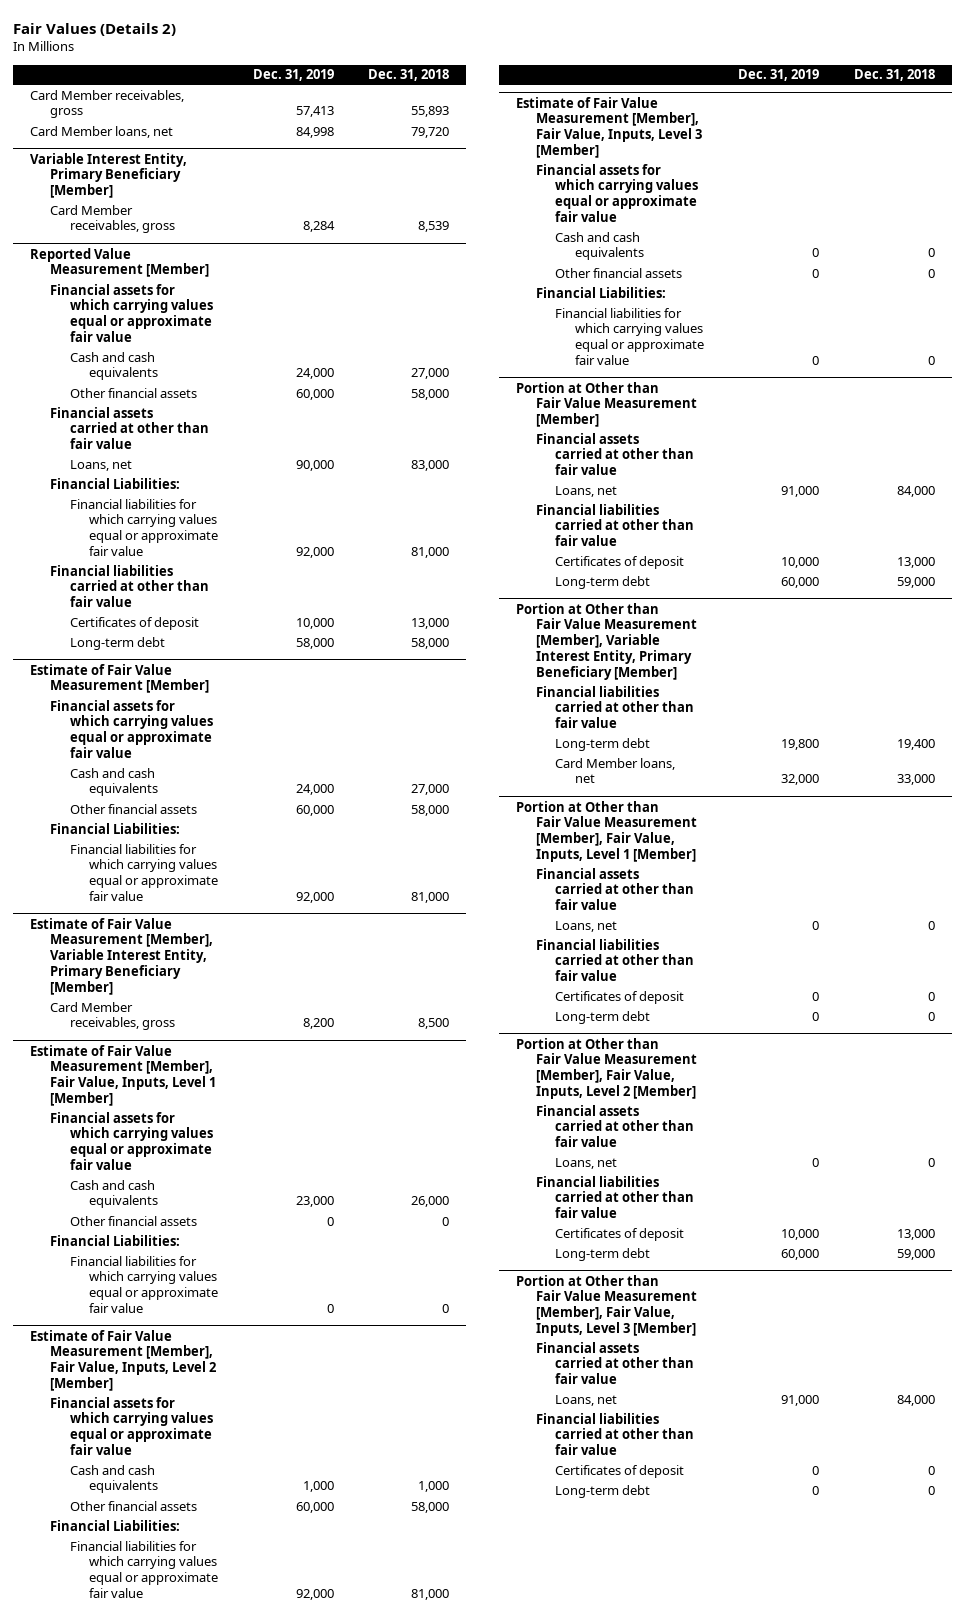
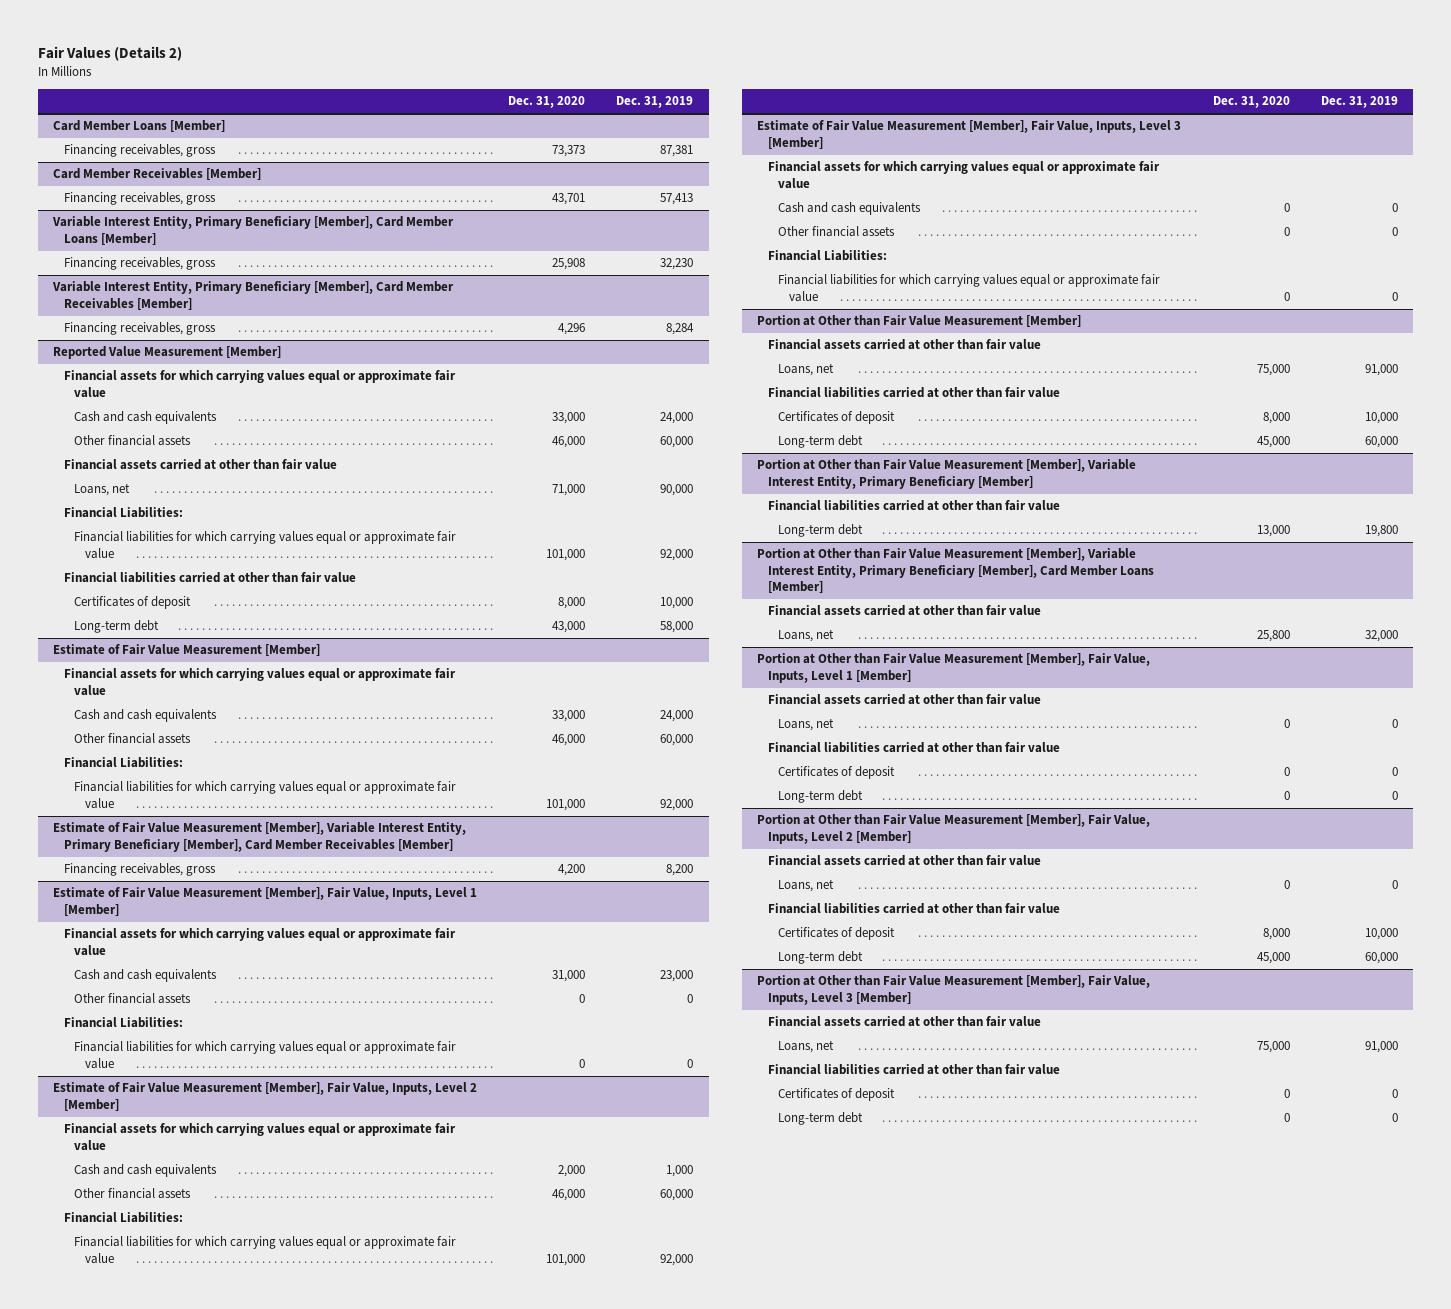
- | Dec. 31, 2019 | Dec. 31, 2018
+ | Dec. 31, 2020 | Dec. 31, 2019
- Card Member receivables, gross | 57,413 | 55,893
- Card Member loans, net | 84,998 | 79,720
- Variable Interest Entity, Primary Beneficiary [Member]
- Card Member receivables, gross | 8,284 | 8,539
+ Card Member Loans [Member]
+ Financing receivables, gross | 73,373 | 87,381
+ Card Member Receivables [Member]
+ Financing receivables, gross | 43,701 | 57,413
+ Variable Interest Entity, Primary Beneficiary [Member], Card Member Loans [Member]
+ Financing receivables, gross | 25,908 | 32,230
+ Variable Interest Entity, Primary Beneficiary [Member], Card Member Receivables [Member]
+ Financing receivables, gross | 4,296 | 8,284
- Estimate of Fair Value Measurement [Member], Variable Interest Entity, Primary Beneficiary [Member]
- Card Member receivables, gross | 8,200 | 8,500
+ Estimate of Fair Value Measurement [Member], Variable Interest Entity, Primary Beneficiary [Member], Card Member Receivables [Member]
+ Financing receivables, gross | 4,200 | 8,200
@ Portion at Other than Fair Value Measurement [Member], Variable Interest Entity, Primary Beneficiary [Member]
- Card Member loans, net | 32,000 | 33,000
+ Portion at Other than Fair Value Measurement [Member], Variable Interest Entity, Primary Beneficiary [Member], Card Member Loans [Member]
+ Financial assets carried at other than fair value
+ Loans, net | 25,800 | 32,000

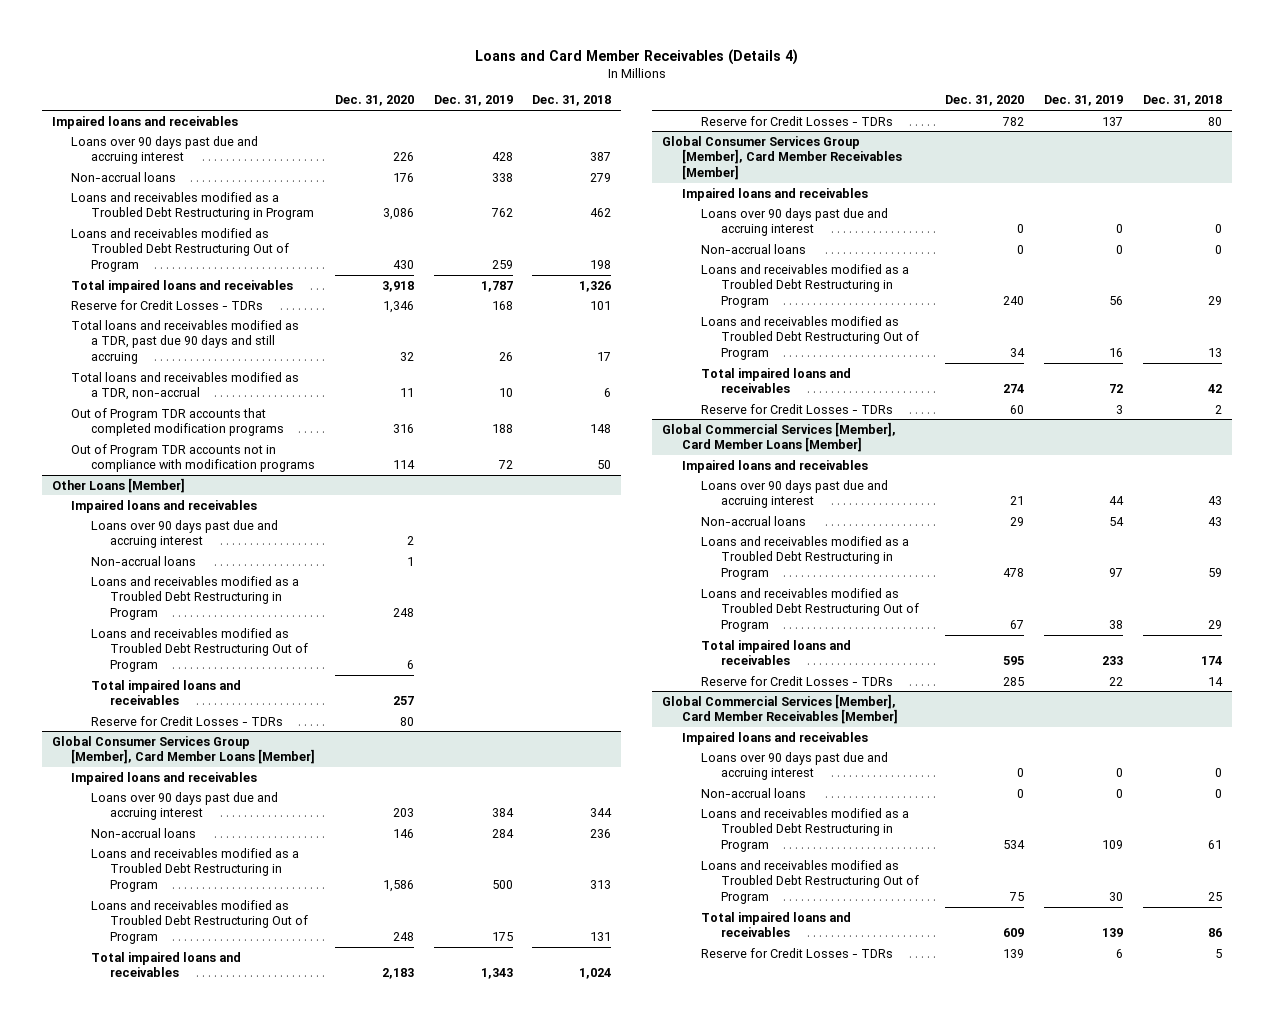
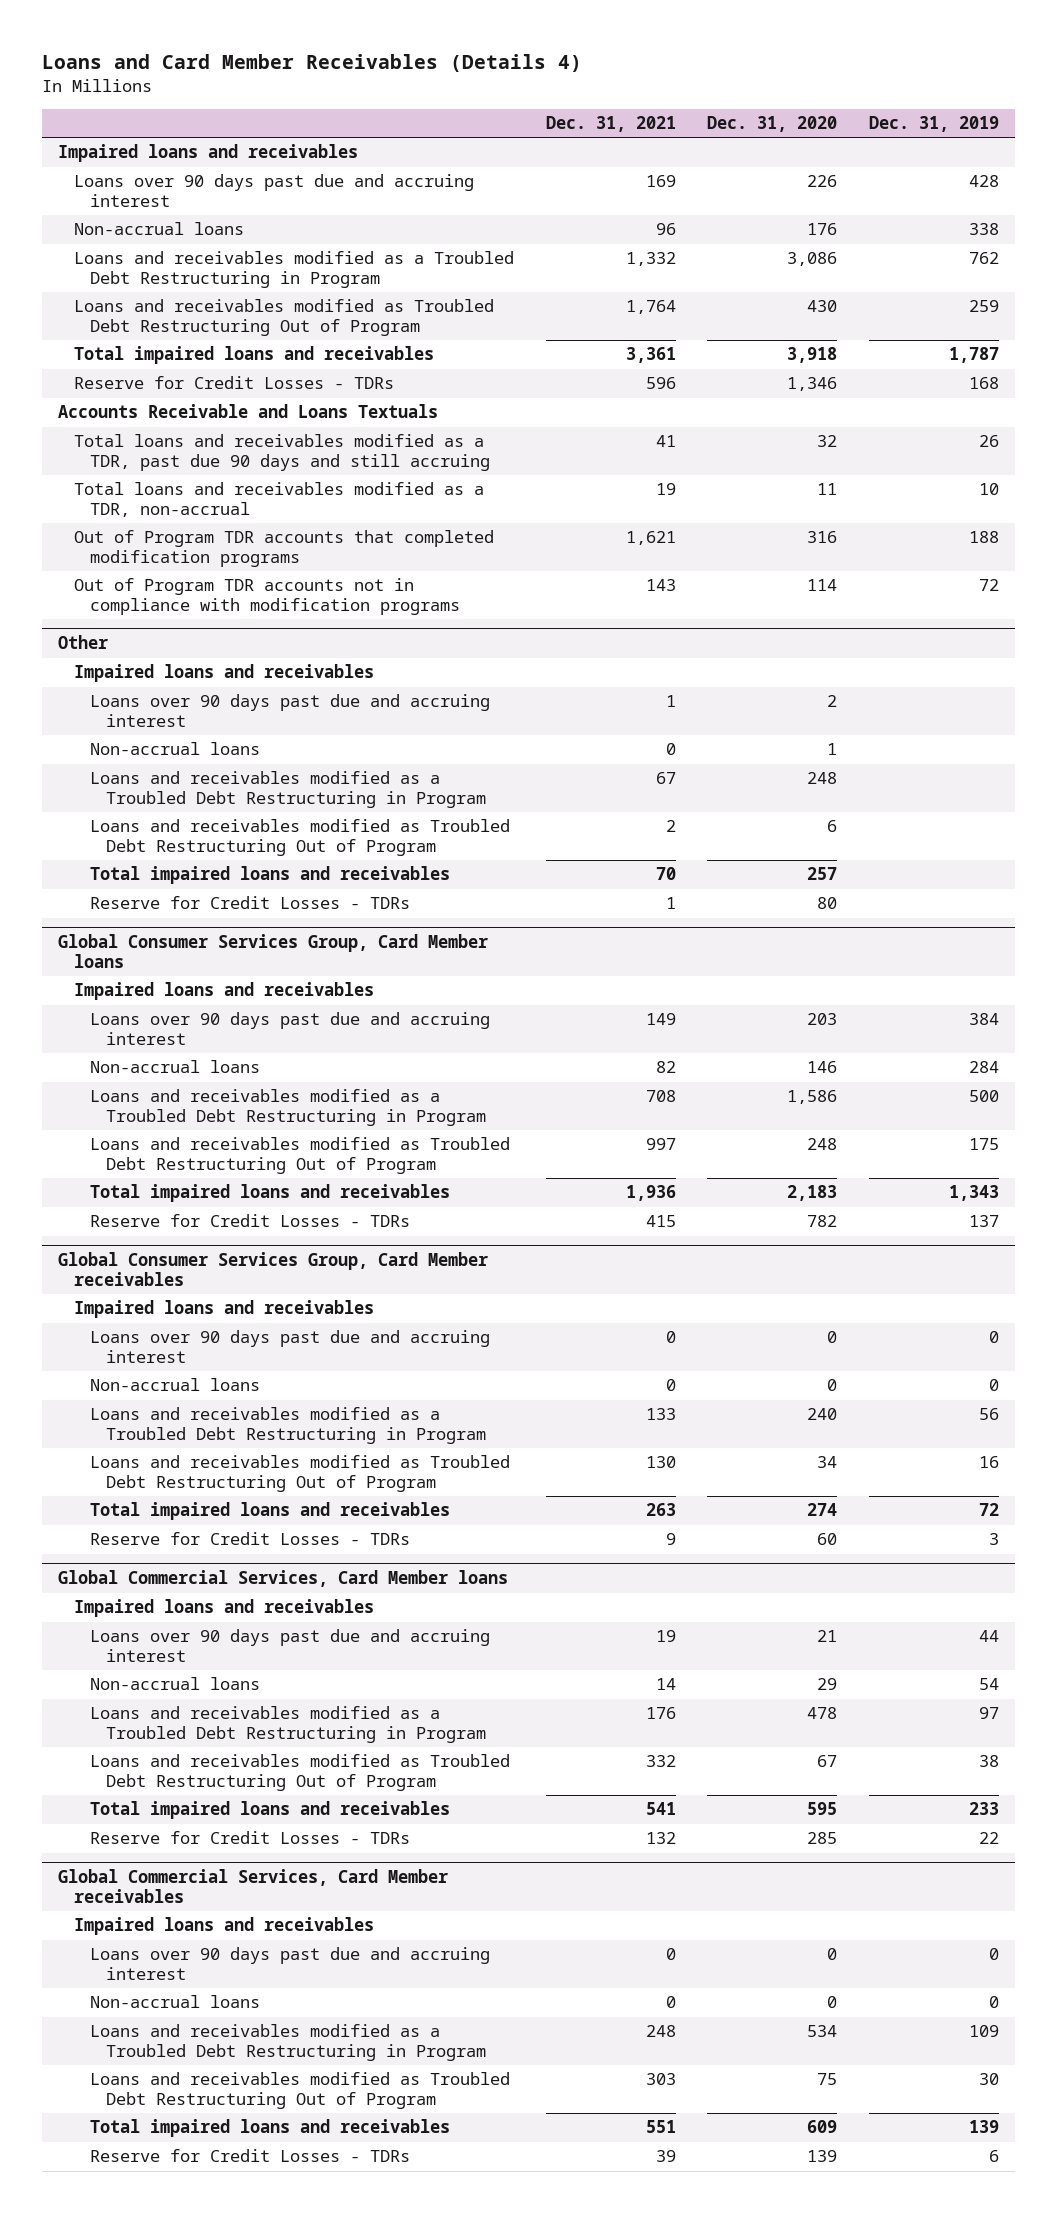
- | Dec. 31, 2020 | Dec. 31, 2019 | Dec. 31, 2018
+ | Dec. 31, 2021 | Dec. 31, 2020 | Dec. 31, 2019
+ Accounts Receivable and Loans Textuals
- Other Loans [Member]
+ Other
- Global Consumer Services Group [Member], Card Member Loans [Member]
+ Global Consumer Services Group, Card Member loans
- Global Consumer Services Group [Member], Card Member Receivables [Member]
+ Global Consumer Services Group, Card Member receivables
- Global Commercial Services [Member], Card Member Loans [Member]
+ Global Commercial Services, Card Member loans
- Global Commercial Services [Member], Card Member Receivables [Member]
+ Global Commercial Services, Card Member receivables

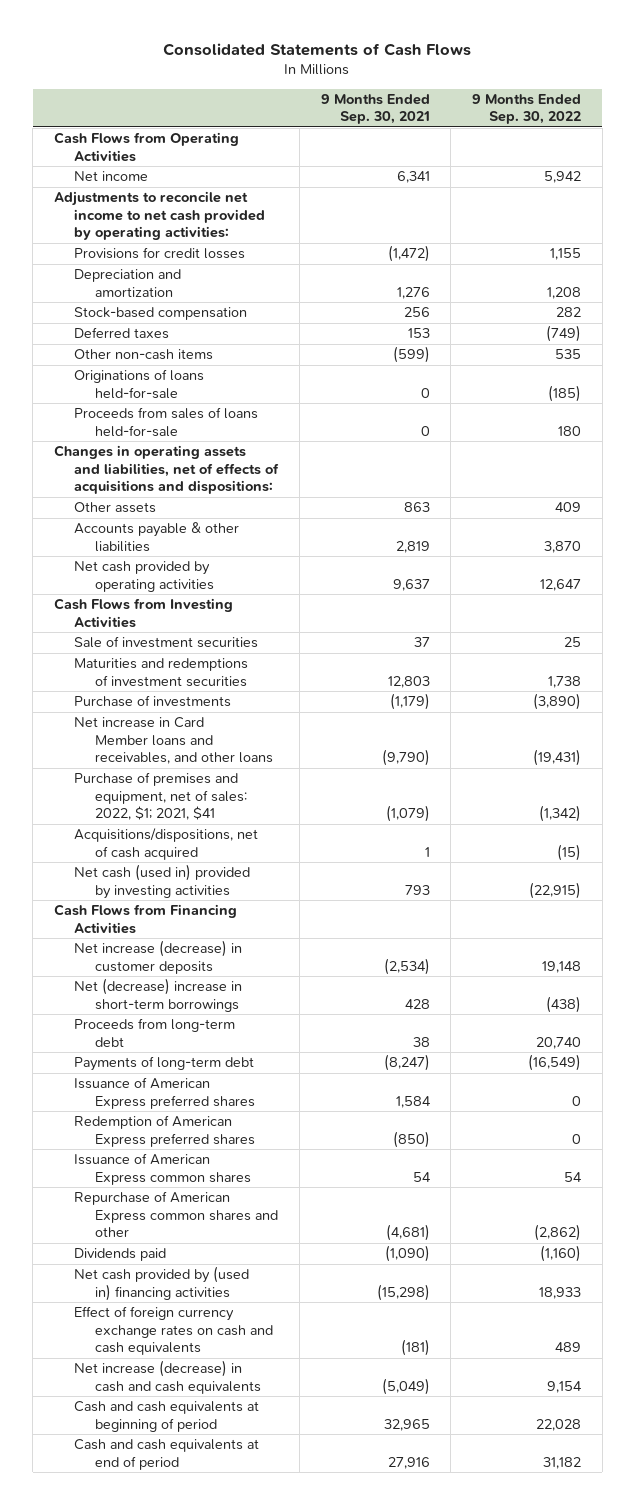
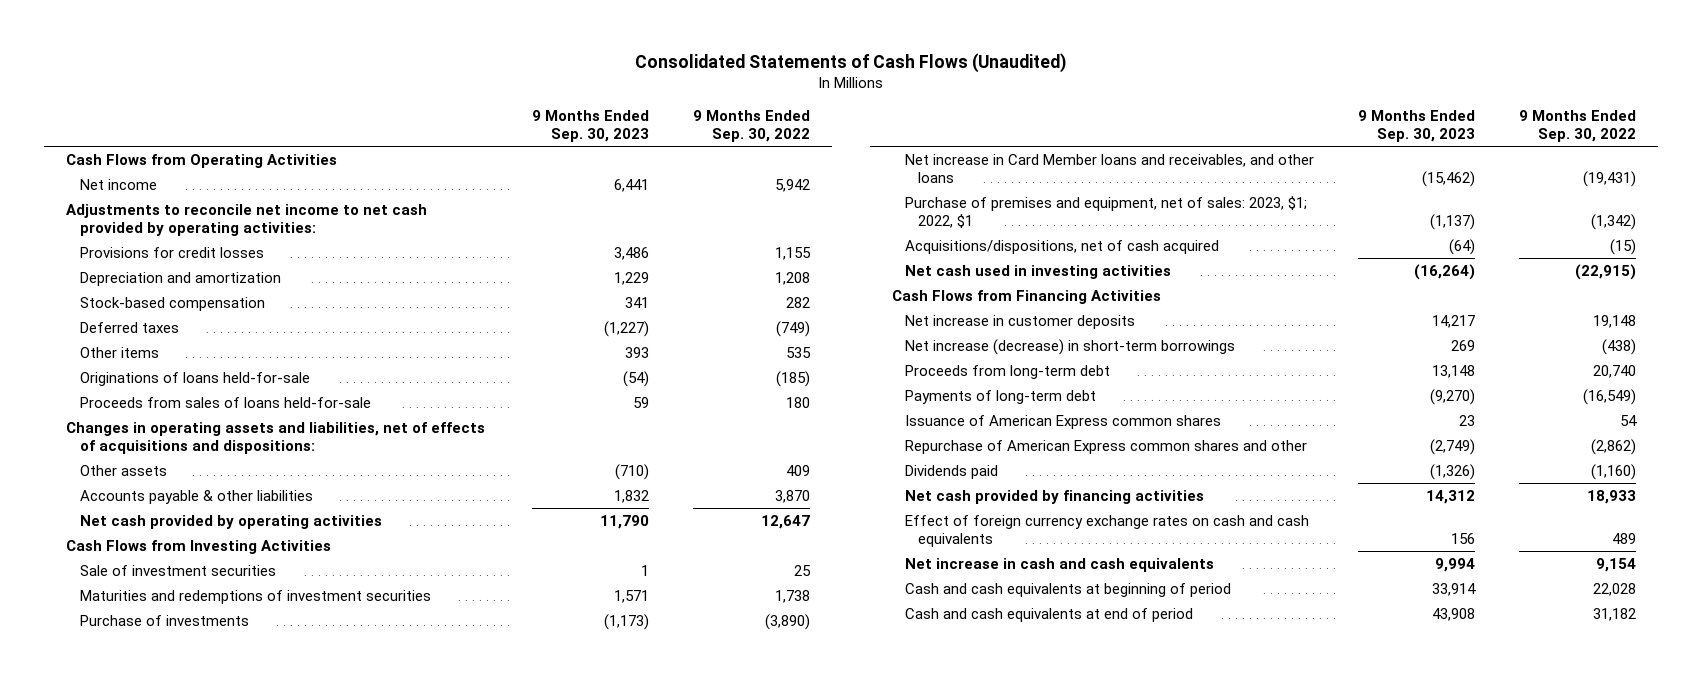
- Consolidated Statements of Cash Flows
+ Consolidated Statements of Cash Flows (Unaudited)
- | 9 Months Ended Sep. 30, 2021 | 9 Months Ended Sep. 30, 2022
+ | 9 Months Ended Sep. 30, 2023 | 9 Months Ended Sep. 30, 2022
- Other non-cash items | (599) | 535
+ Other items | 393 | 535
- Purchase of premises and equipment, net of sales: 2022, $1; 2021, $41 | (1,079) | (1,342)
+ Purchase of premises and equipment, net of sales: 2023, $1; 2022, $1 | (1,137) | (1,342)
- Net cash (used in) provided by investing activities | 793 | (22,915)
+ Net cash used in investing activities | (16,264) | (22,915)
- Net increase (decrease) in customer deposits | (2,534) | 19,148
- Net (decrease) increase in short-term borrowings | 428 | (438)
+ Net increase in customer deposits | 14,217 | 19,148
+ Net increase (decrease) in short-term borrowings | 269 | (438)
- Issuance of American Express preferred shares | 1,584 | 0
- Redemption of American Express preferred shares | (850) | 0
- Net cash provided by (used in) financing activities | (15,298) | 18,933
+ Net cash provided by financing activities | 14,312 | 18,933
- Net increase (decrease) in cash and cash equivalents | (5,049) | 9,154
+ Net increase in cash and cash equivalents | 9,994 | 9,154

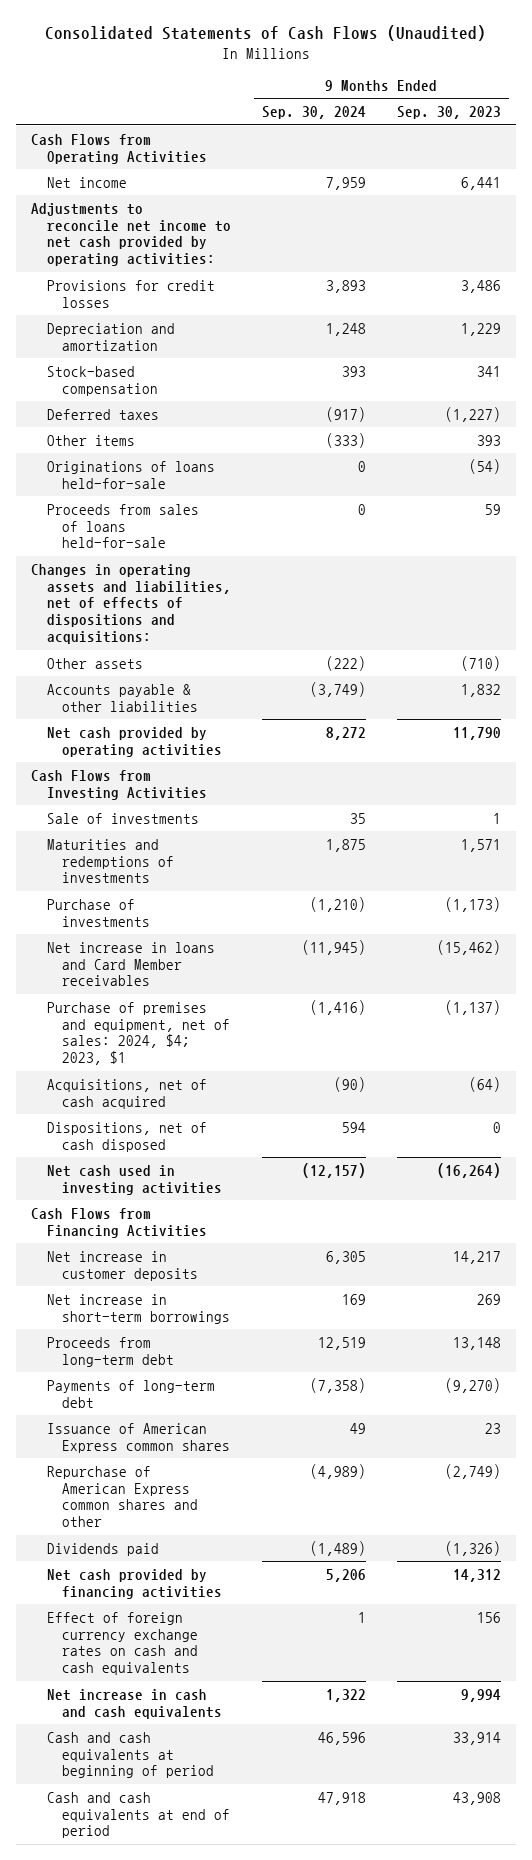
- | 9 Months Ended Sep. 30, 2023 | 9 Months Ended Sep. 30, 2022
+ | 9 Months Ended Sep. 30, 2024 | 9 Months Ended Sep. 30, 2023
- Changes in operating assets and liabilities, net of effects of acquisitions and dispositions:
+ Changes in operating assets and liabilities, net of effects of dispositions and acquisitions:
- Sale of investment securities | 1 | 25
- Maturities and redemptions of investment securities | 1,571 | 1,738
+ Sale of investments | 35 | 1
+ Maturities and redemptions of investments | 1,875 | 1,571
- Net increase in Card Member loans and receivables, and other loans | (15,462) | (19,431)
- Purchase of premises and equipment, net of sales: 2023, $1; 2022, $1 | (1,137) | (1,342)
- Acquisitions/dispositions, net of cash acquired | (64) | (15)
+ Net increase in loans and Card Member receivables | (11,945) | (15,462)
+ Purchase of premises and equipment, net of sales: 2024, $4; 2023, $1 | (1,416) | (1,137)
+ Acquisitions, net of cash acquired | (90) | (64)
+ Dispositions, net of cash disposed | 594 | 0
- Net increase (decrease) in short-term borrowings | 269 | (438)
+ Net increase in short-term borrowings | 169 | 269

